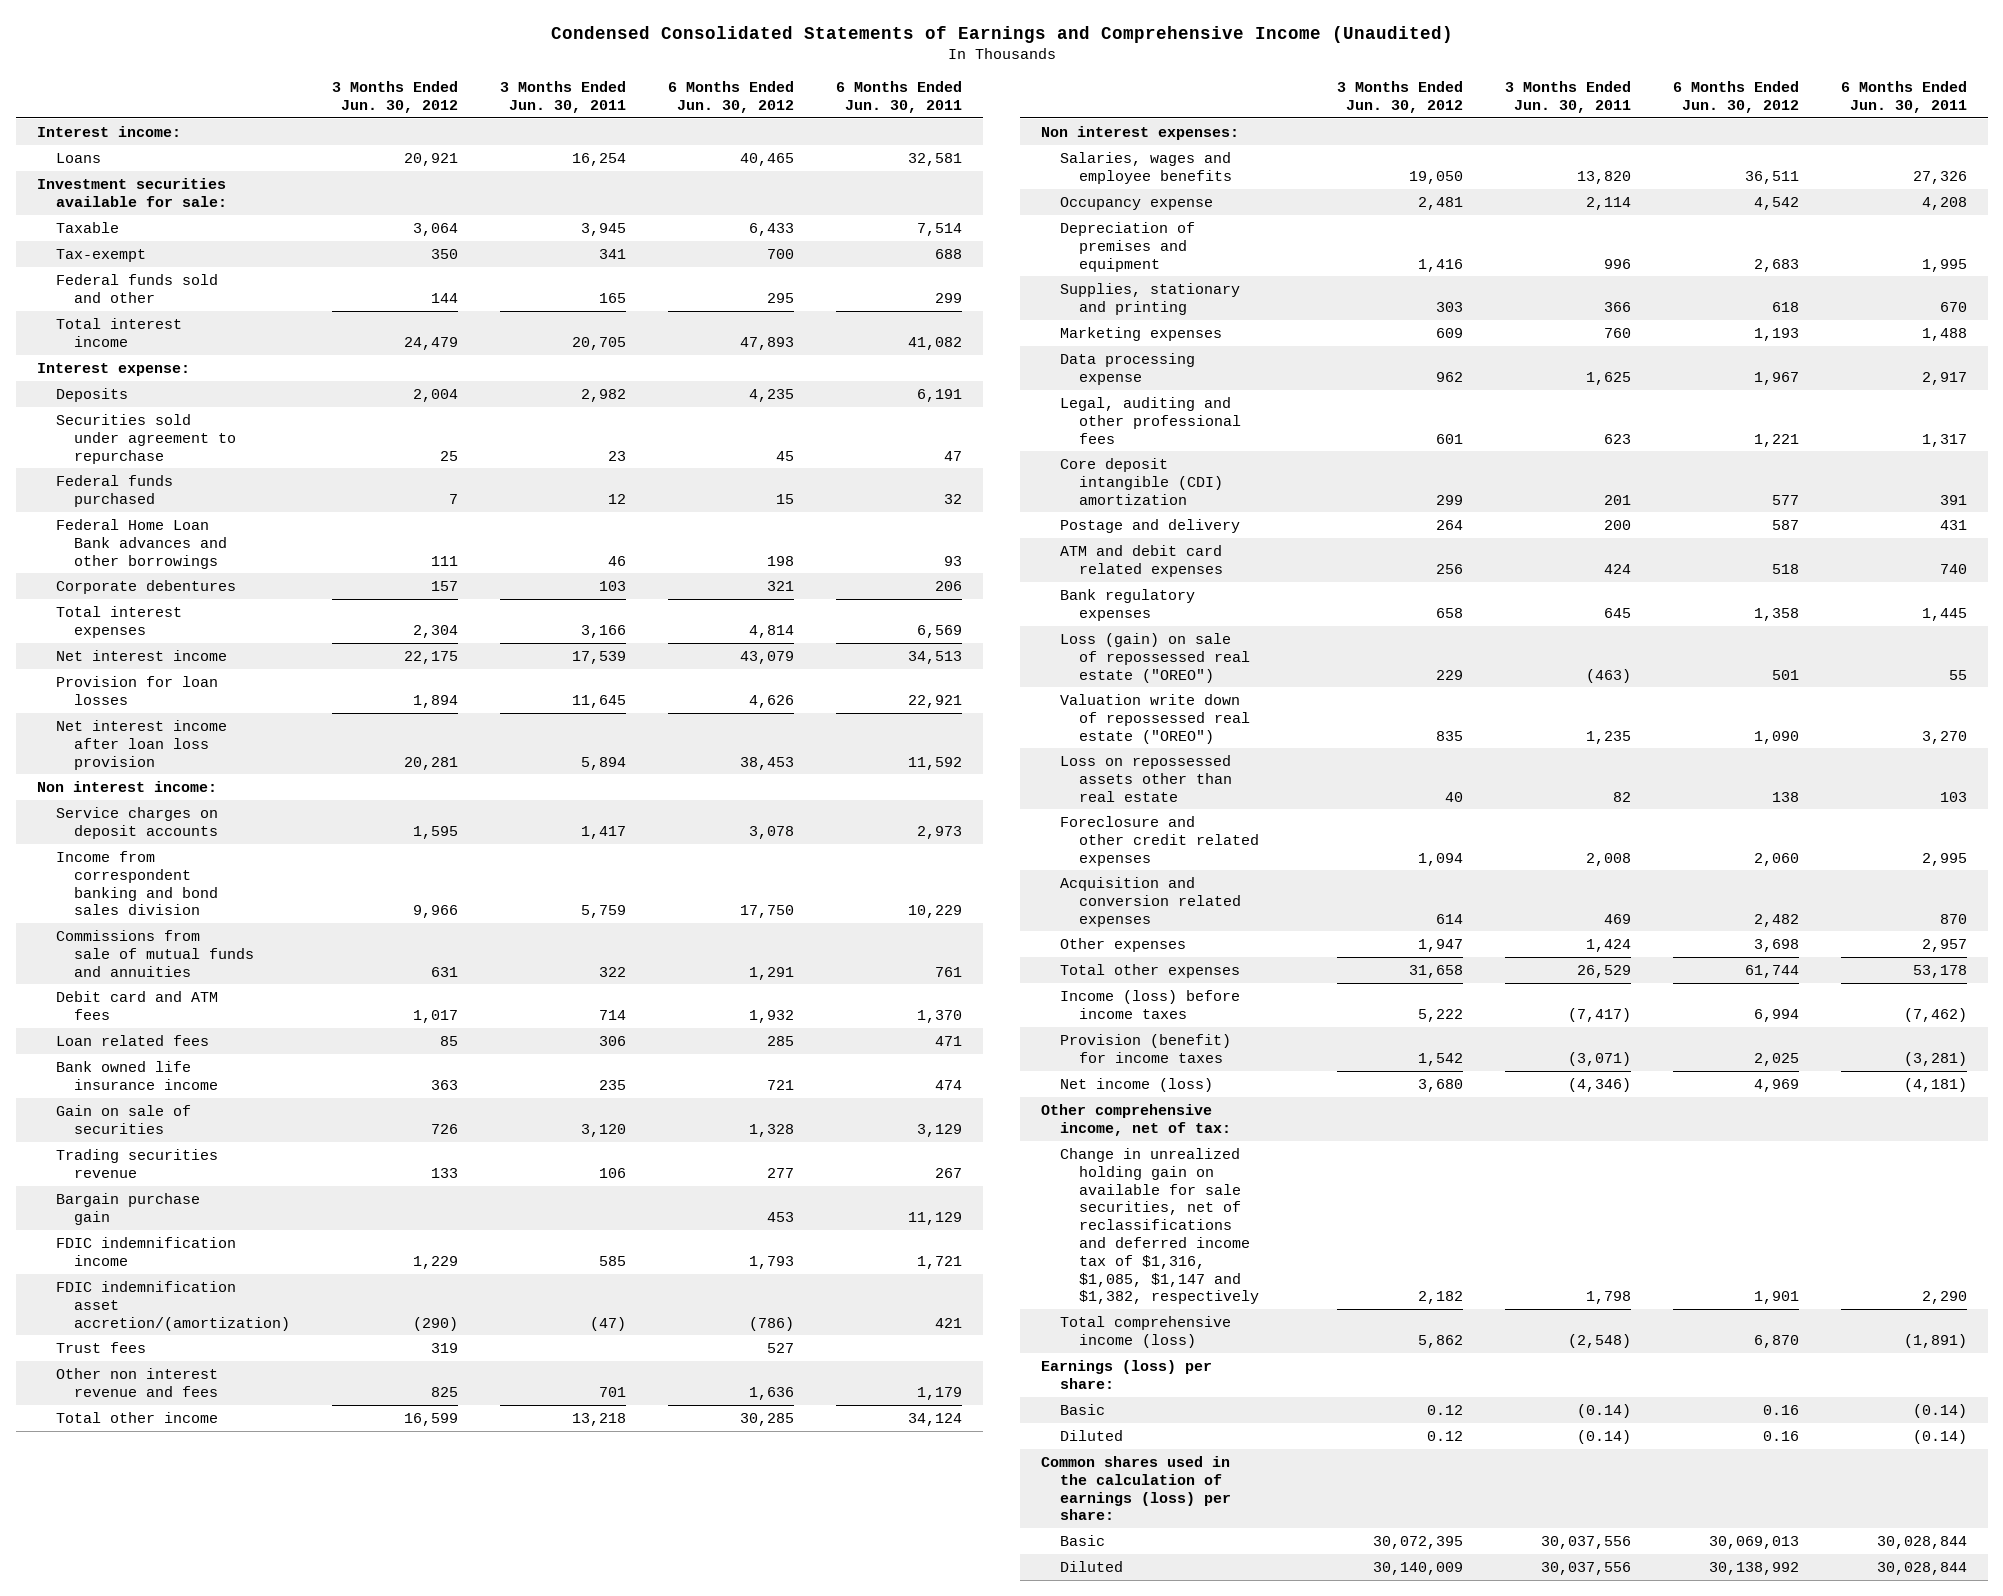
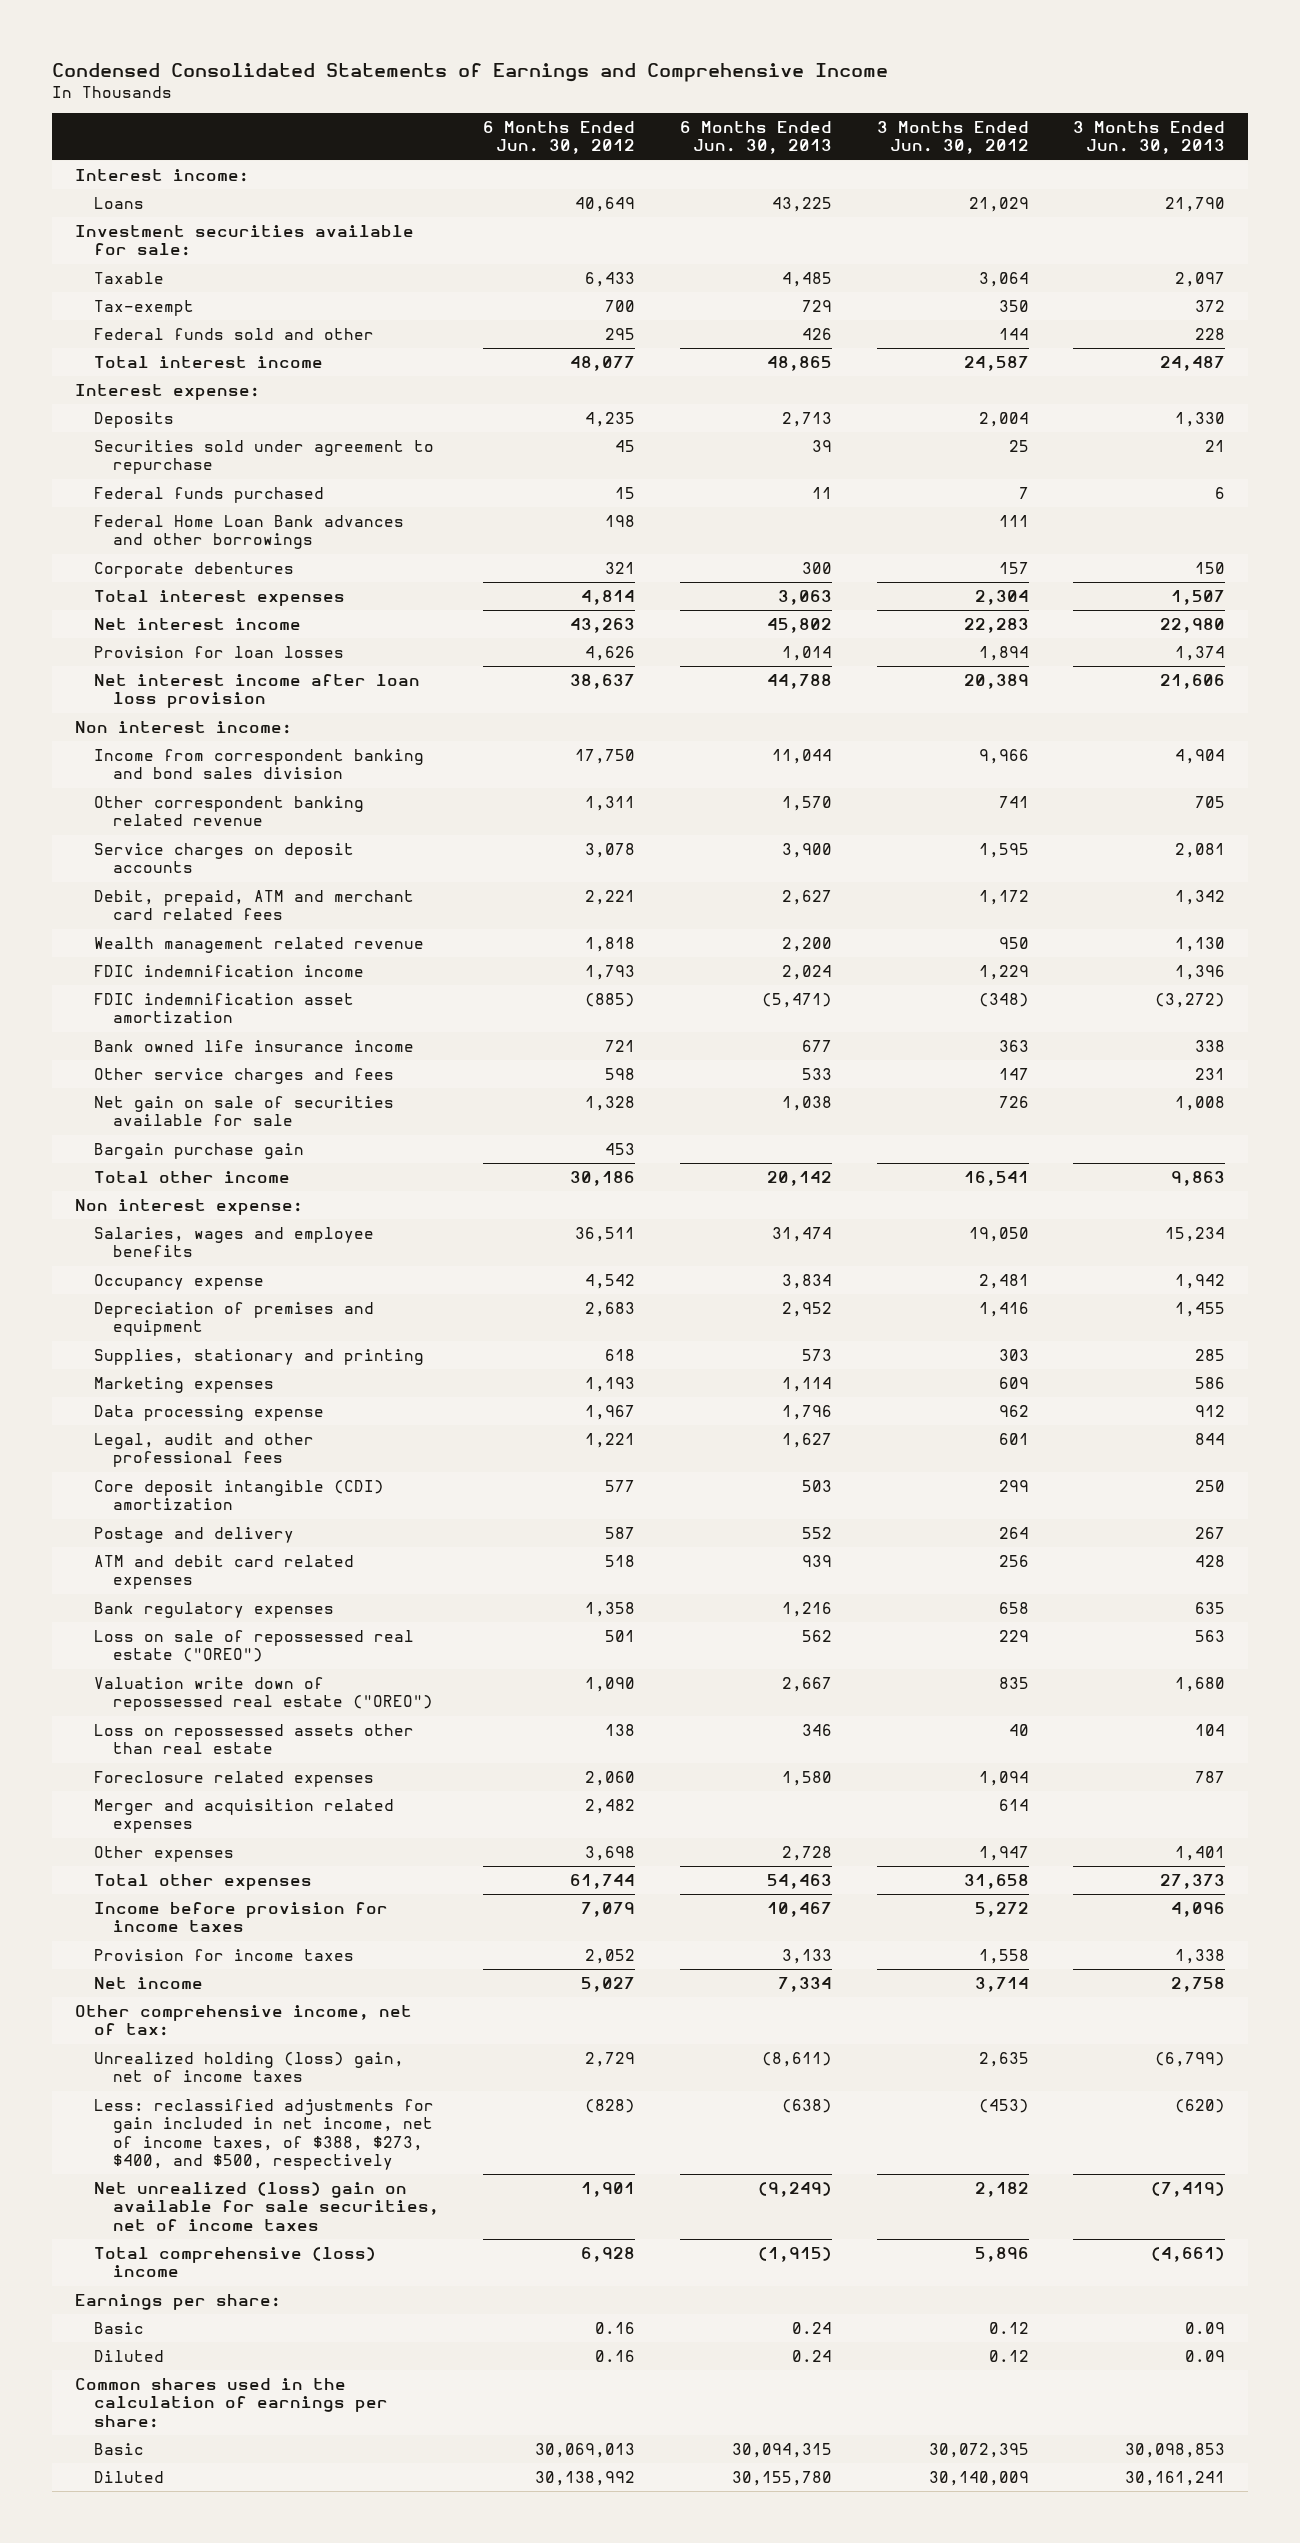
- Condensed Consolidated Statements of Earnings and Comprehensive Income (Unaudited)
+ Condensed Consolidated Statements of Earnings and Comprehensive Income
- | 3 Months Ended Jun. 30, 2012 | 3 Months Ended Jun. 30, 2011 | 6 Months Ended Jun. 30, 2012 | 6 Months Ended Jun. 30, 2011
+ | 6 Months Ended Jun. 30, 2012 | 6 Months Ended Jun. 30, 2013 | 3 Months Ended Jun. 30, 2012 | 3 Months Ended Jun. 30, 2013
- Loans | 20,921 | 16,254 | 40,465 | 32,581
+ Loans | 40,649 | 43,225 | 21,029 | 21,790
- Total interest income | 24,479 | 20,705 | 47,893 | 41,082
+ Total interest income | 48,077 | 48,865 | 24,587 | 24,487
- Net interest income | 22,175 | 17,539 | 43,079 | 34,513
+ Net interest income | 43,263 | 45,802 | 22,283 | 22,980
- Net interest income after loan loss provision | 20,281 | 5,894 | 38,453 | 11,592
+ Net interest income after loan loss provision | 38,637 | 44,788 | 20,389 | 21,606
- Commissions from sale of mutual funds and annuities | 631 | 322 | 1,291 | 761
- Debit card and ATM fees | 1,017 | 714 | 1,932 | 1,370
- Loan related fees | 85 | 306 | 285 | 471
+ Other correspondent banking related revenue | 1,311 | 1,570 | 741 | 705
moved down: Service charges on deposit accounts | 3,078 | 3,900 | 1,595 | 2,081
+ Debit, prepaid, ATM and merchant card related fees | 2,221 | 2,627 | 1,172 | 1,342
+ Wealth management related revenue | 1,818 | 2,200 | 950 | 1,130
moved up: FDIC indemnification income | 1,793 | 2,024 | 1,229 | 1,396
+ FDIC indemnification asset amortization | (885) | (5,471) | (348) | (3,272)
- Gain on sale of securities | 726 | 3,120 | 1,328 | 3,129
- Trading securities revenue | 133 | 106 | 277 | 267
+ Other service charges and fees | 598 | 533 | 147 | 231
+ Net gain on sale of securities available for sale | 1,328 | 1,038 | 726 | 1,008
- FDIC indemnification asset accretion/(amortization) | (290) | (47) | (786) | 421
- Trust fees | 319 | | 527 |
- Other non interest revenue and fees | 825 | 701 | 1,636 | 1,179
- Total other income | 16,599 | 13,218 | 30,285 | 34,124
- Non interest expenses:
+ Total other income | 30,186 | 20,142 | 16,541 | 9,863
+ Non interest expense:
- Legal, auditing and other professional fees | 601 | 623 | 1,221 | 1,317
+ Legal, audit and other professional fees | 1,221 | 1,627 | 601 | 844
- Loss (gain) on sale of repossessed real estate ("OREO") | 229 | (463) | 501 | 55
+ Loss on sale of repossessed real estate ("OREO") | 501 | 562 | 229 | 563
- Foreclosure and other credit related expenses | 1,094 | 2,008 | 2,060 | 2,995
- Acquisition and conversion related expenses | 614 | 469 | 2,482 | 870
+ Foreclosure related expenses | 2,060 | 1,580 | 1,094 | 787
+ Merger and acquisition related expenses | 2,482 | | 614 |
- Income (loss) before income taxes | 5,222 | (7,417) | 6,994 | (7,462)
- Provision (benefit) for income taxes | 1,542 | (3,071) | 2,025 | (3,281)
- Net income (loss) | 3,680 | (4,346) | 4,969 | (4,181)
+ Income before provision for income taxes | 7,079 | 10,467 | 5,272 | 4,096
+ Provision for income taxes | 2,052 | 3,133 | 1,558 | 1,338
+ Net income | 5,027 | 7,334 | 3,714 | 2,758
- Change in unrealized holding gain on available for sale securities, net of reclassifications and deferred income tax of $1,316, $1,085, $1,147 and $1,382, respectively | 2,182 | 1,798 | 1,901 | 2,290
- Total comprehensive income (loss) | 5,862 | (2,548) | 6,870 | (1,891)
- Earnings (loss) per share:
+ Unrealized holding (loss) gain, net of income taxes | 2,729 | (8,611) | 2,635 | (6,799)
+ Less: reclassified adjustments for gain included in net income, net of income taxes, of $388, $273, $400, and $500, respectively | (828) | (638) | (453) | (620)
+ Net unrealized (loss) gain on available for sale securities, net of income taxes | 1,901 | (9,249) | 2,182 | (7,419)
+ Total comprehensive (loss) income | 6,928 | (1,915) | 5,896 | (4,661)
+ Earnings per share:
- Common shares used in the calculation of earnings (loss) per share:
+ Common shares used in the calculation of earnings per share:

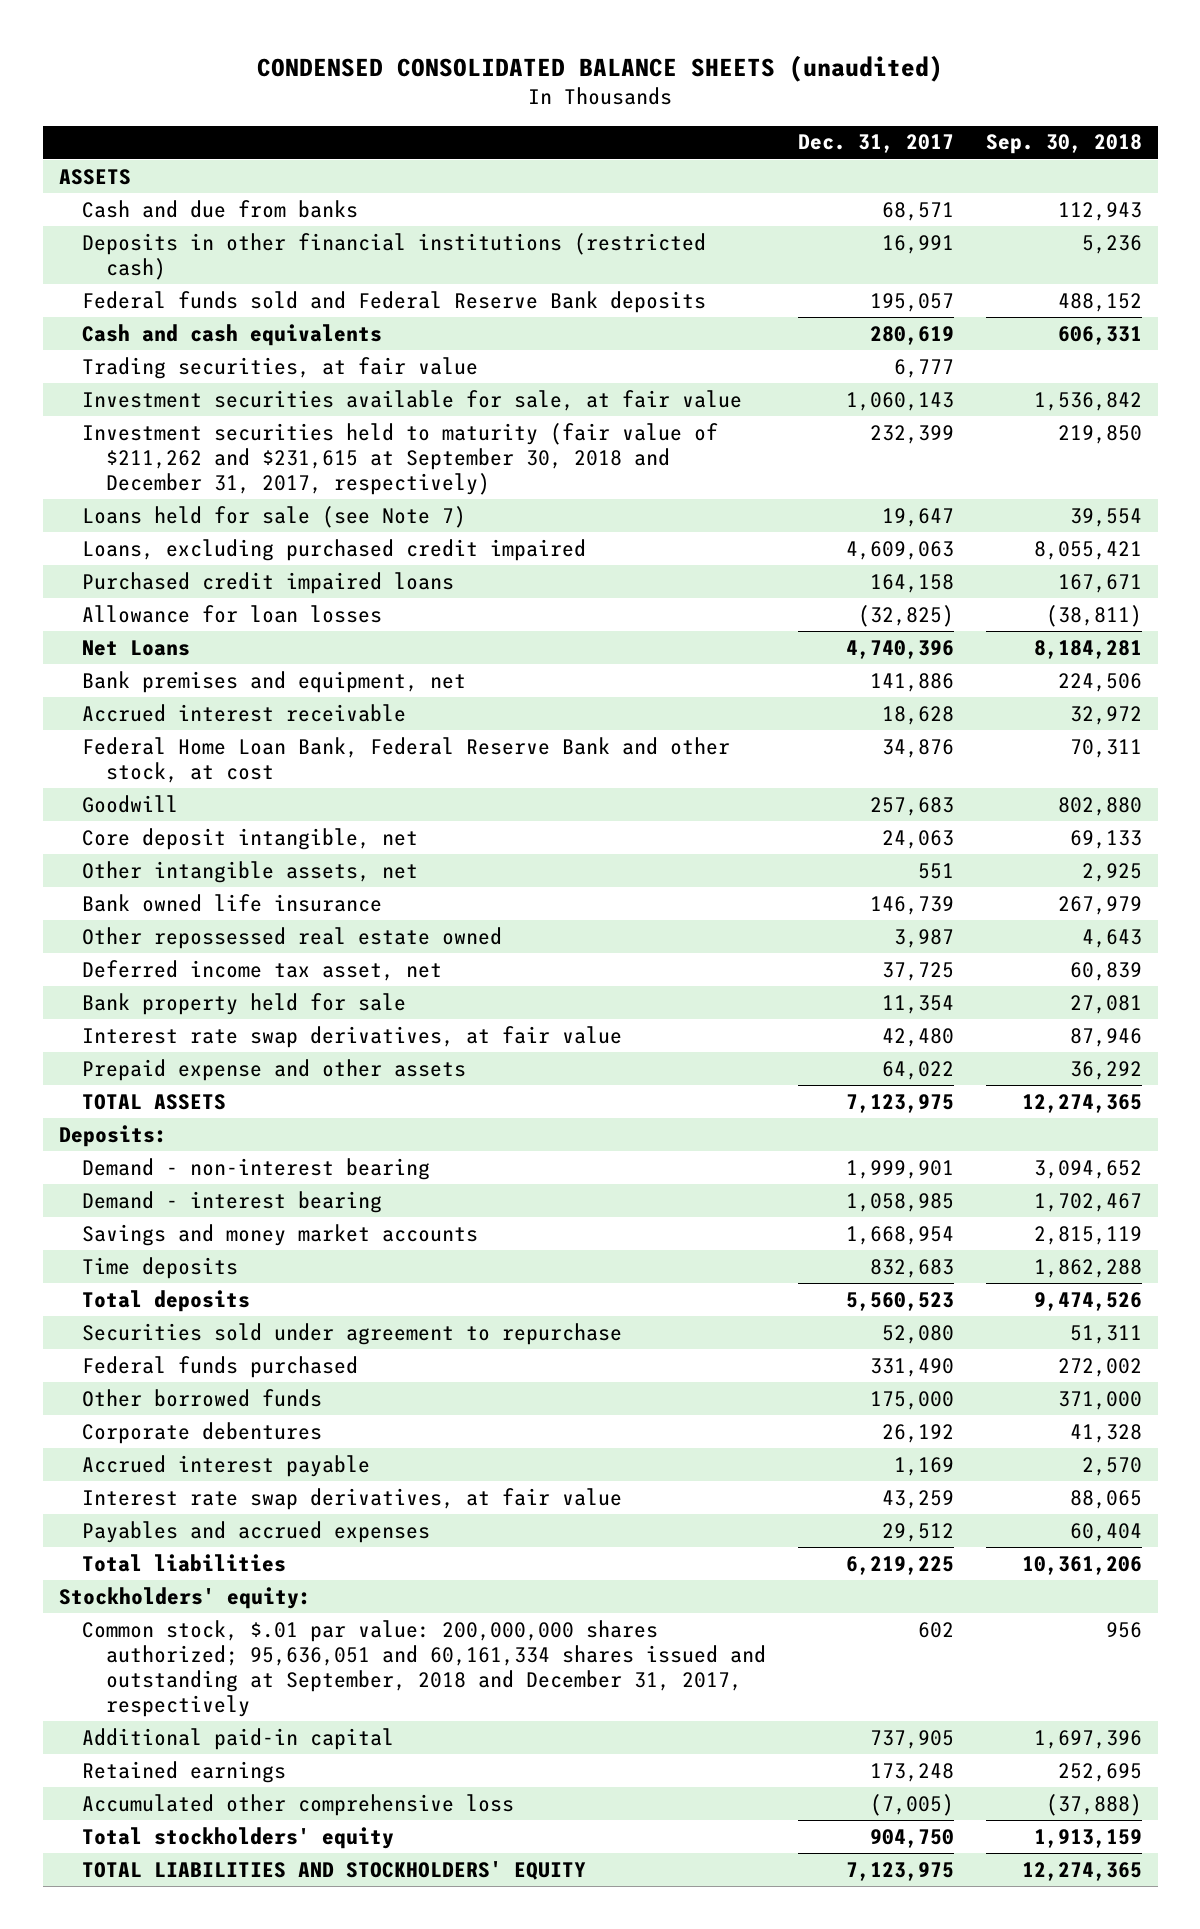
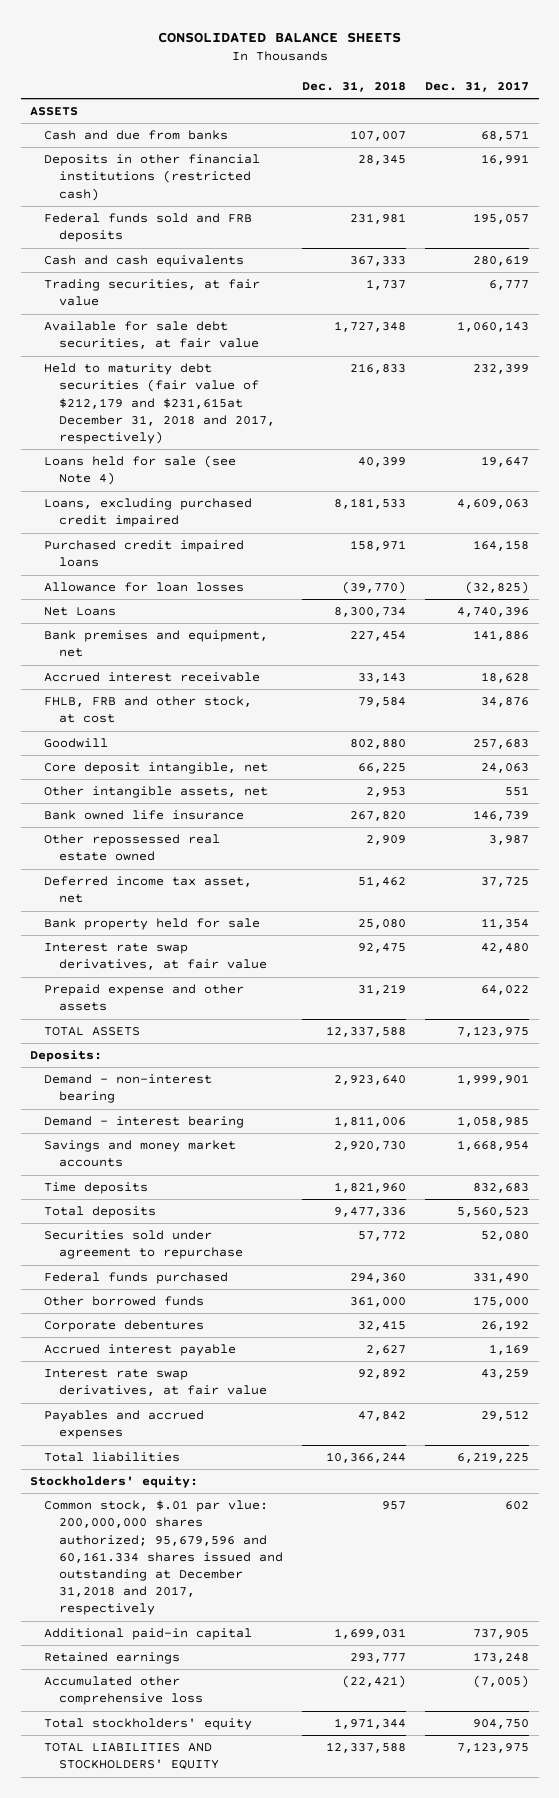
- CONDENSED CONSOLIDATED BALANCE SHEETS (unaudited)
+ CONSOLIDATED BALANCE SHEETS
- | Dec. 31, 2017 | Sep. 30, 2018
+ | Dec. 31, 2018 | Dec. 31, 2017
- Federal funds sold and Federal Reserve Bank deposits | 195,057 | 488,152
+ Federal funds sold and FRB deposits | 231,981 | 195,057
- Investment securities available for sale, at fair value | 1,060,143 | 1,536,842
- Investment securities held to maturity (fair value of $211,262 and $231,615 at September 30, 2018 and December 31, 2017, respectively) | 232,399 | 219,850
- Loans held for sale (see Note 7) | 19,647 | 39,554
+ Available for sale debt securities, at fair value | 1,727,348 | 1,060,143
+ Held to maturity debt securities (fair value of $212,179 and $231,615at December 31, 2018 and 2017, respectively) | 216,833 | 232,399
+ Loans held for sale (see Note 4) | 40,399 | 19,647
- Federal Home Loan Bank, Federal Reserve Bank and other stock, at cost | 34,876 | 70,311
+ FHLB, FRB and other stock, at cost | 79,584 | 34,876
- Common stock, $.01 par value: 200,000,000 shares authorized; 95,636,051 and 60,161,334 shares issued and outstanding at September, 2018 and December 31, 2017, respectively | 602 | 956
+ Common stock, $.01 par vlue: 200,000,000 shares authorized; 95,679,596 and 60,161.334 shares issued and outstanding at December 31,2018 and 2017, respectively | 957 | 602

